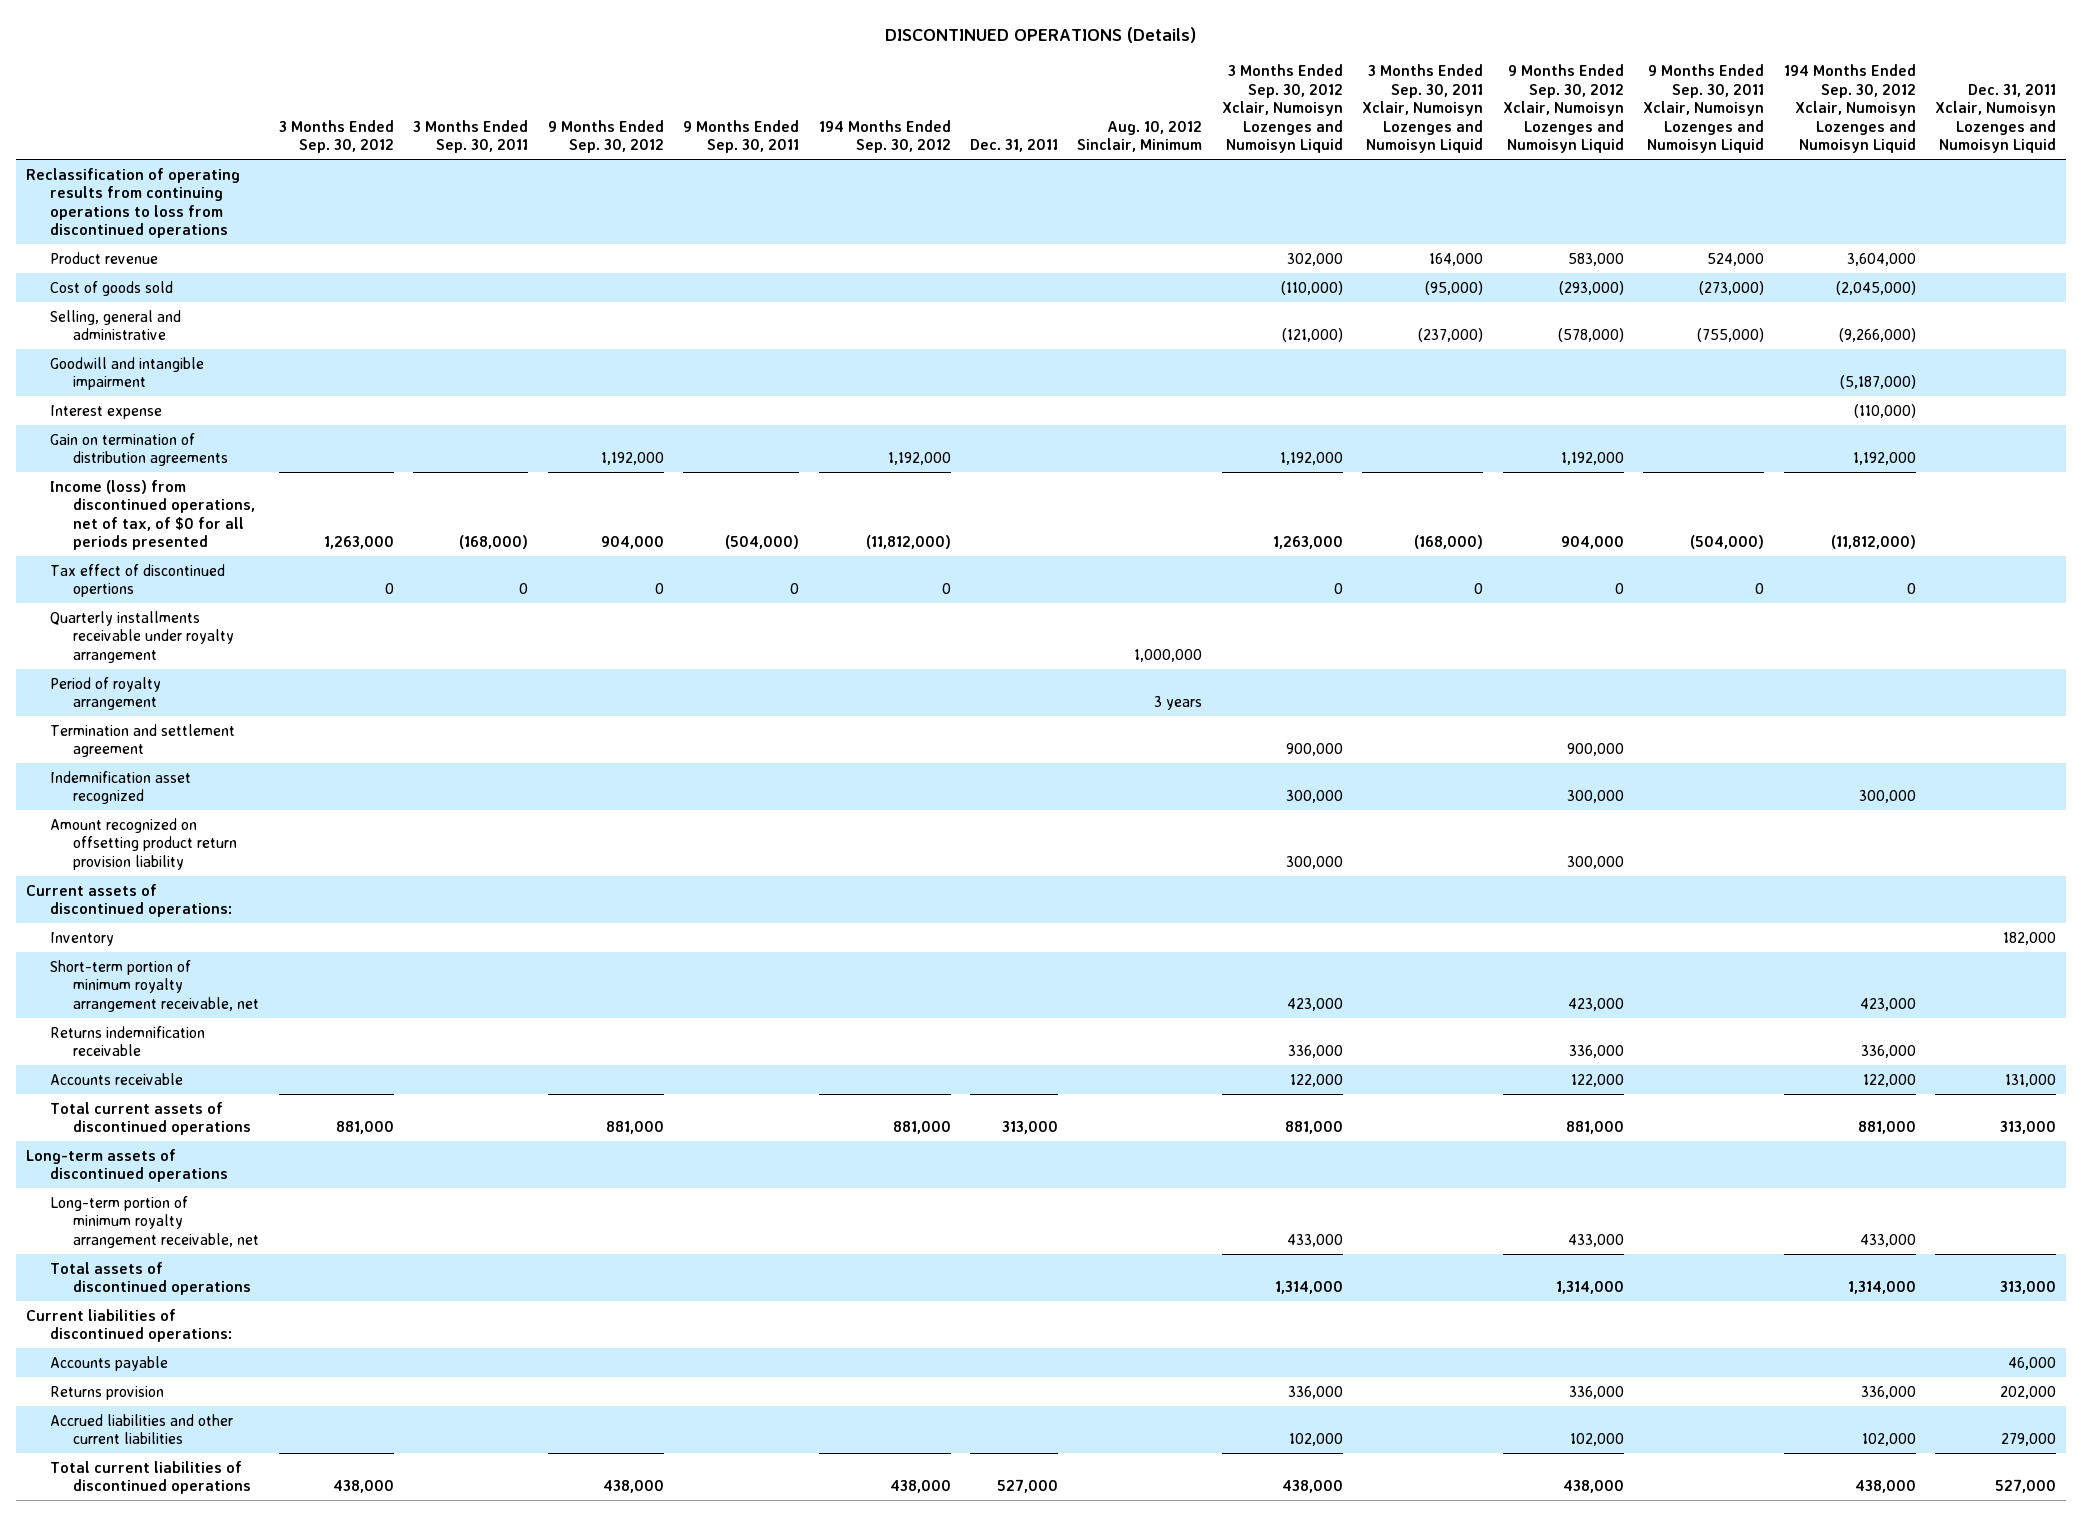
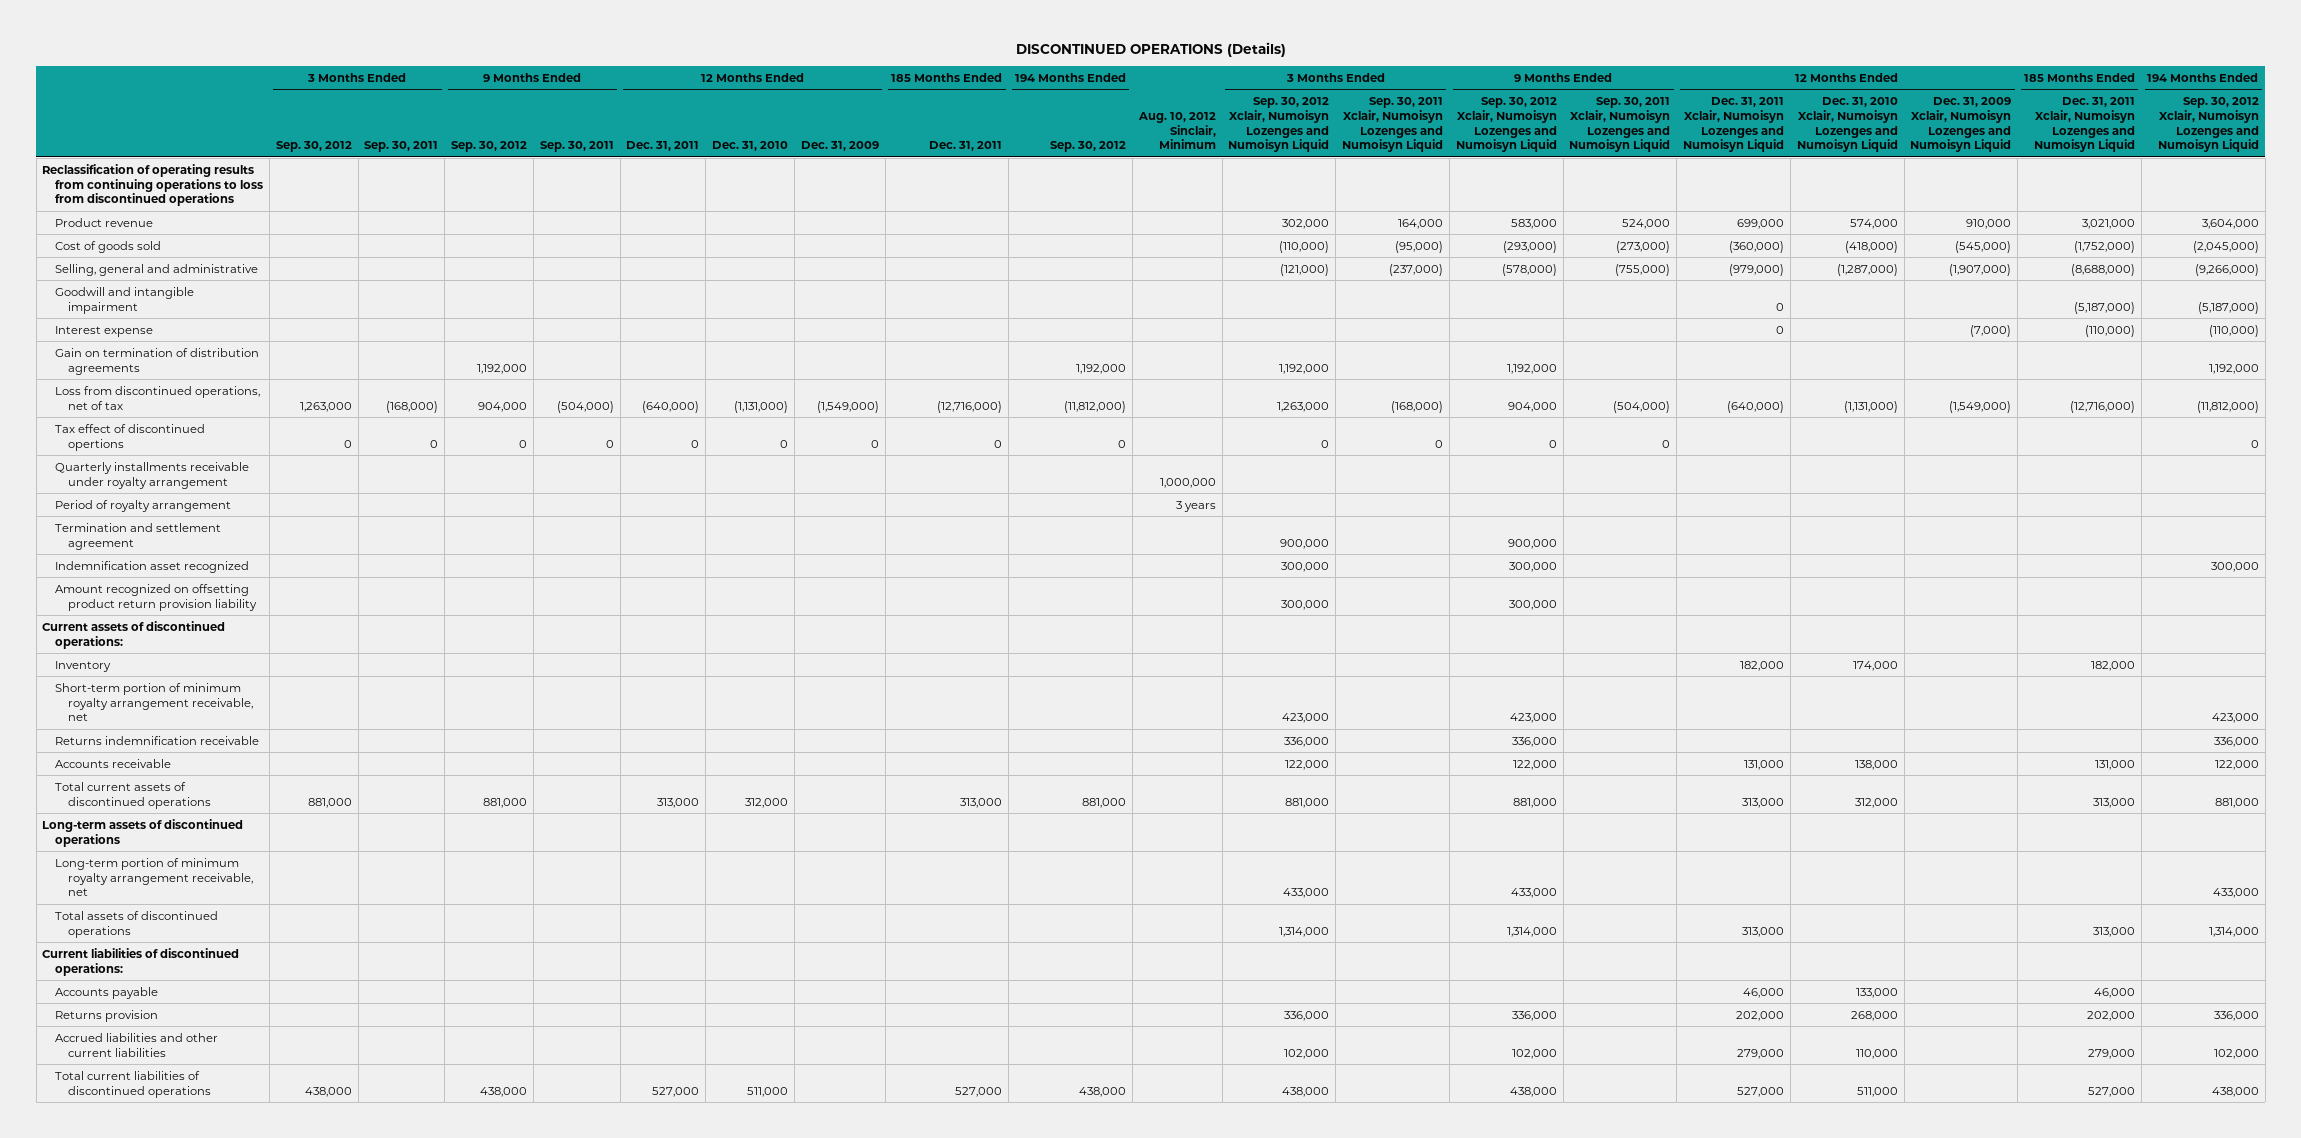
- | 3 Months Ended Sep. 30, 2012 | 3 Months Ended Sep. 30, 2011 | 9 Months Ended Sep. 30, 2012 | 9 Months Ended Sep. 30, 2011 | 194 Months Ended Sep. 30, 2012 | Dec. 31, 2011 | Aug. 10, 2012 Sinclair, Minimum | 3 Months Ended Sep. 30, 2012 Xclair, Numoisyn Lozenges and Numoisyn Liquid | 3 Months Ended Sep. 30, 2011 Xclair, Numoisyn Lozenges and Numoisyn Liquid | 9 Months Ended Sep. 30, 2012 Xclair, Numoisyn Lozenges and Numoisyn Liquid | 9 Months Ended Sep. 30, 2011 Xclair, Numoisyn Lozenges and Numoisyn Liquid | 194 Months Ended Sep. 30, 2012 Xclair, Numoisyn Lozenges and Numoisyn Liquid | Dec. 31, 2011 Xclair, Numoisyn Lozenges and Numoisyn Liquid
+ | 3 Months Ended Sep. 30, 2012 | 3 Months Ended Sep. 30, 2011 | 9 Months Ended Sep. 30, 2012 | 9 Months Ended Sep. 30, 2011 | 12 Months Ended Dec. 31, 2011 | 12 Months Ended Dec. 31, 2010 | 12 Months Ended Dec. 31, 2009 | 185 Months Ended Dec. 31, 2011 | 194 Months Ended Sep. 30, 2012 | Aug. 10, 2012 Sinclair, Minimum | 3 Months Ended Sep. 30, 2012 Xclair, Numoisyn Lozenges and Numoisyn Liquid | 3 Months Ended Sep. 30, 2011 Xclair, Numoisyn Lozenges and Numoisyn Liquid | 9 Months Ended Sep. 30, 2012 Xclair, Numoisyn Lozenges and Numoisyn Liquid | 9 Months Ended Sep. 30, 2011 Xclair, Numoisyn Lozenges and Numoisyn Liquid | 12 Months Ended Dec. 31, 2011 Xclair, Numoisyn Lozenges and Numoisyn Liquid | 12 Months Ended Dec. 31, 2010 Xclair, Numoisyn Lozenges and Numoisyn Liquid | 12 Months Ended Dec. 31, 2009 Xclair, Numoisyn Lozenges and Numoisyn Liquid | 185 Months Ended Dec. 31, 2011 Xclair, Numoisyn Lozenges and Numoisyn Liquid | 194 Months Ended Sep. 30, 2012 Xclair, Numoisyn Lozenges and Numoisyn Liquid
- Income (loss) from discontinued operations, net of tax, of $0 for all periods presented | 1,263,000 | (168,000) | 904,000 | (504,000) | (11,812,000) | | | 1,263,000 | (168,000) | 904,000 | (504,000) | (11,812,000) |
+ Loss from discontinued operations, net of tax | 1,263,000 | (168,000) | 904,000 | (504,000) | (640,000) | (1,131,000) | (1,549,000) | (12,716,000) | (11,812,000) | | 1,263,000 | (168,000) | 904,000 | (504,000) | (640,000) | (1,131,000) | (1,549,000) | (12,716,000) | (11,812,000)

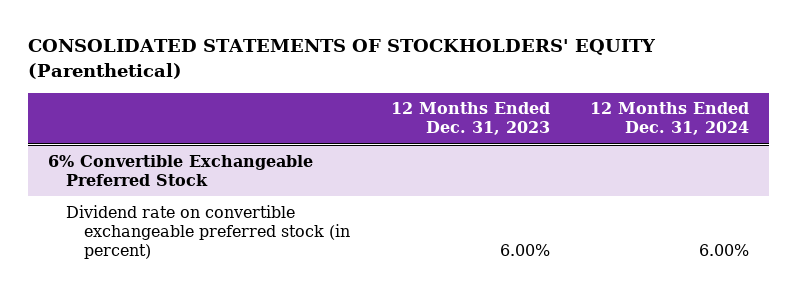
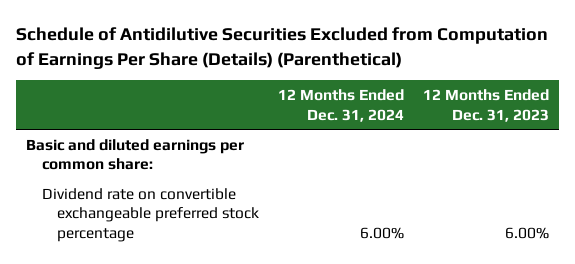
- CONSOLIDATED STATEMENTS OF STOCKHOLDERS' EQUITY (Parenthetical)
+ Schedule of Antidilutive Securities Excluded from Computation of Earnings Per Share (Details) (Parenthetical)
- | 12 Months Ended Dec. 31, 2023 | 12 Months Ended Dec. 31, 2024
+ | 12 Months Ended Dec. 31, 2024 | 12 Months Ended Dec. 31, 2023
- 6% Convertible Exchangeable Preferred Stock
- Dividend rate on convertible exchangeable preferred stock (in percent) | 6.00% | 6.00%
+ Basic and diluted earnings per common share:
+ Dividend rate on convertible exchangeable preferred stock percentage | 6.00% | 6.00%

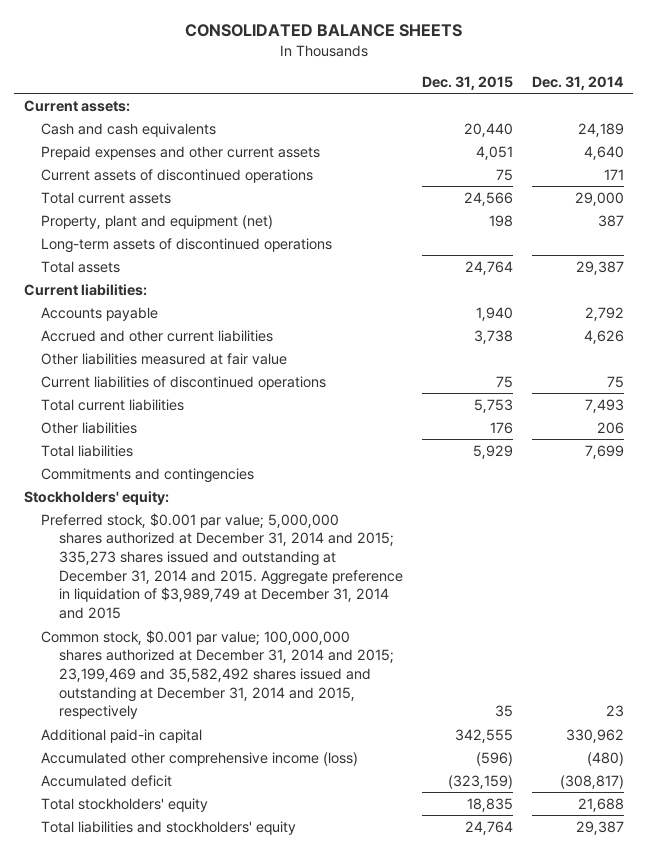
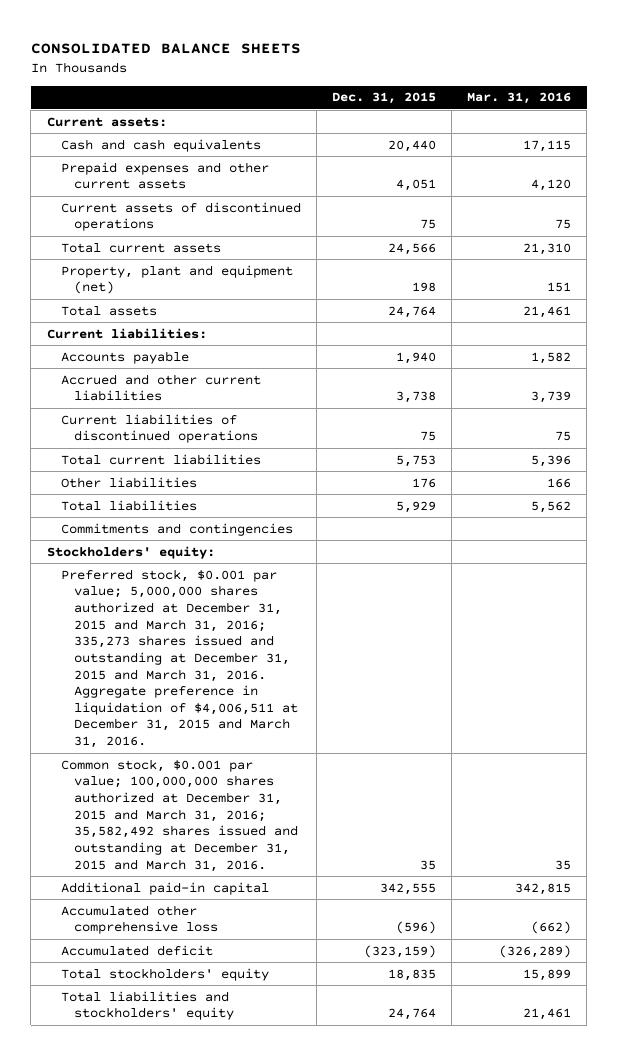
- | Dec. 31, 2015 | Dec. 31, 2014
+ | Dec. 31, 2015 | Mar. 31, 2016
- Long-term assets of discontinued operations
- Other liabilities measured at fair value
- Preferred stock, $0.001 par value; 5,000,000 shares authorized at December 31, 2014 and 2015; 335,273 shares issued and outstanding at December 31, 2014 and 2015. Aggregate preference in liquidation of $3,989,749 at December 31, 2014 and 2015
- Common stock, $0.001 par value; 100,000,000 shares authorized at December 31, 2014 and 2015; 23,199,469 and 35,582,492 shares issued and outstanding at December 31, 2014 and 2015, respectively | 35 | 23
+ Preferred stock, $0.001 par value; 5,000,000 shares authorized at December 31, 2015 and March 31, 2016; 335,273 shares issued and outstanding at December 31, 2015 and March 31, 2016. Aggregate preference in liquidation of $4,006,511 at December 31, 2015 and March 31, 2016.
+ Common stock, $0.001 par value; 100,000,000 shares authorized at December 31, 2015 and March 31, 2016; 35,582,492 shares issued and outstanding at December 31, 2015 and March 31, 2016. | 35 | 35
- Accumulated other comprehensive income (loss) | (596) | (480)
+ Accumulated other comprehensive loss | (596) | (662)

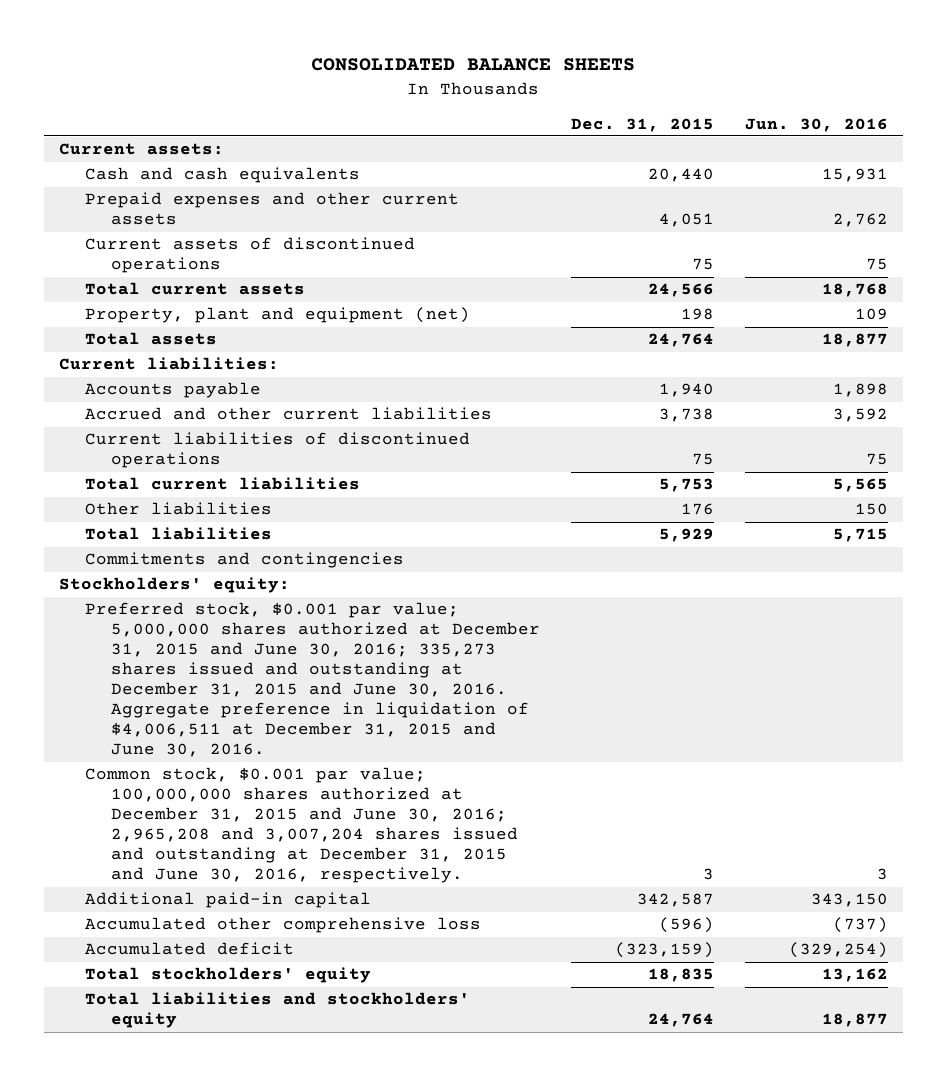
- | Dec. 31, 2015 | Mar. 31, 2016
+ | Dec. 31, 2015 | Jun. 30, 2016
- Preferred stock, $0.001 par value; 5,000,000 shares authorized at December 31, 2015 and March 31, 2016; 335,273 shares issued and outstanding at December 31, 2015 and March 31, 2016. Aggregate preference in liquidation of $4,006,511 at December 31, 2015 and March 31, 2016.
- Common stock, $0.001 par value; 100,000,000 shares authorized at December 31, 2015 and March 31, 2016; 35,582,492 shares issued and outstanding at December 31, 2015 and March 31, 2016. | 35 | 35
- Additional paid-in capital | 342,555 | 342,815
+ Preferred stock, $0.001 par value; 5,000,000 shares authorized at December 31, 2015 and June 30, 2016; 335,273 shares issued and outstanding at December 31, 2015 and June 30, 2016. Aggregate preference in liquidation of $4,006,511 at December 31, 2015 and June 30, 2016.
+ Common stock, $0.001 par value; 100,000,000 shares authorized at December 31, 2015 and June 30, 2016; 2,965,208 and 3,007,204 shares issued and outstanding at December 31, 2015 and June 30, 2016, respectively. | 3 | 3
+ Additional paid-in capital | 342,587 | 343,150

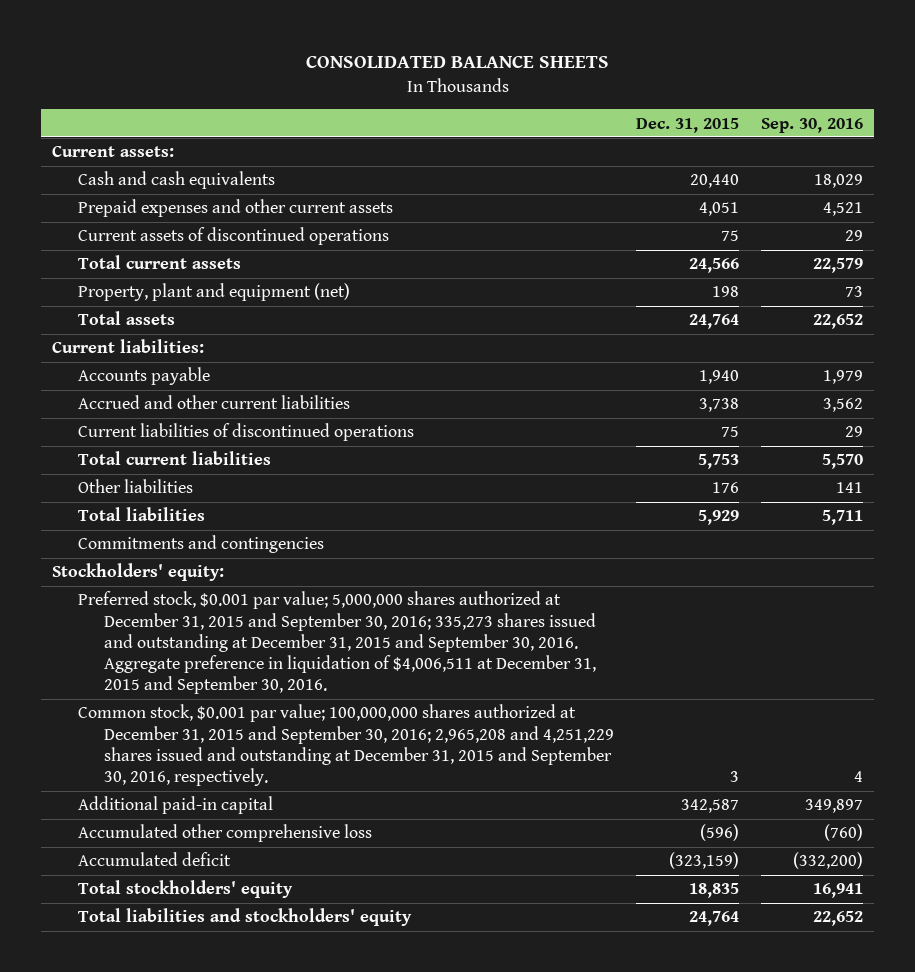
- | Dec. 31, 2015 | Jun. 30, 2016
+ | Dec. 31, 2015 | Sep. 30, 2016
- Preferred stock, $0.001 par value; 5,000,000 shares authorized at December 31, 2015 and June 30, 2016; 335,273 shares issued and outstanding at December 31, 2015 and June 30, 2016. Aggregate preference in liquidation of $4,006,511 at December 31, 2015 and June 30, 2016.
- Common stock, $0.001 par value; 100,000,000 shares authorized at December 31, 2015 and June 30, 2016; 2,965,208 and 3,007,204 shares issued and outstanding at December 31, 2015 and June 30, 2016, respectively. | 3 | 3
+ Preferred stock, $0.001 par value; 5,000,000 shares authorized at December 31, 2015 and September 30, 2016; 335,273 shares issued and outstanding at December 31, 2015 and September 30, 2016. Aggregate preference in liquidation of $4,006,511 at December 31, 2015 and September 30, 2016.
+ Common stock, $0.001 par value; 100,000,000 shares authorized at December 31, 2015 and September 30, 2016; 2,965,208 and 4,251,229 shares issued and outstanding at December 31, 2015 and September 30, 2016, respectively. | 3 | 4

